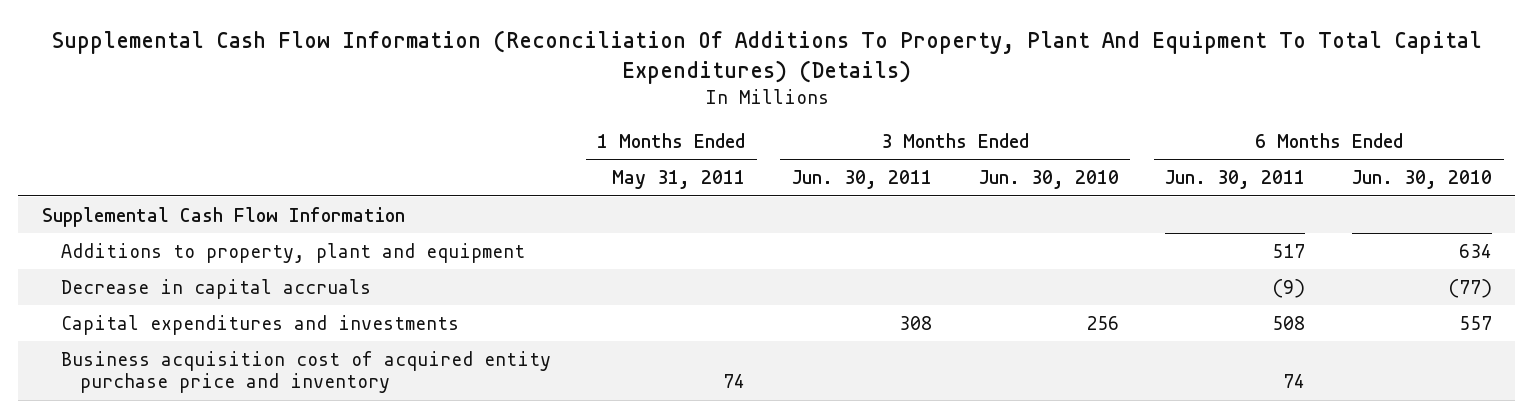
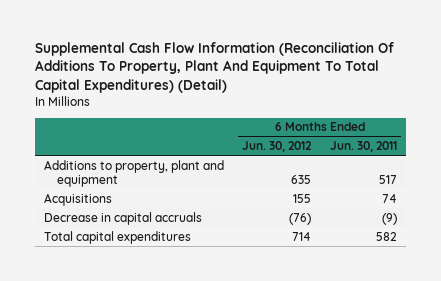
- Supplemental Cash Flow Information (Reconciliation Of Additions To Property, Plant And Equipment To Total Capital Expenditures) (Details)
+ Supplemental Cash Flow Information (Reconciliation Of Additions To Property, Plant And Equipment To Total Capital Expenditures) (Detail)
- | 1 Months Ended May 31, 2011 | 3 Months Ended Jun. 30, 2011 | 3 Months Ended Jun. 30, 2010 | 6 Months Ended Jun. 30, 2011 | 6 Months Ended Jun. 30, 2010
+ | 6 Months Ended Jun. 30, 2012 | 6 Months Ended Jun. 30, 2011
- Supplemental Cash Flow Information
+ Acquisitions | 155 | 74
- Capital expenditures and investments | | 308 | 256 | 508 | 557
- Business acquisition cost of acquired entity purchase price and inventory | 74 | | | 74 |
+ Total capital expenditures | 714 | 582

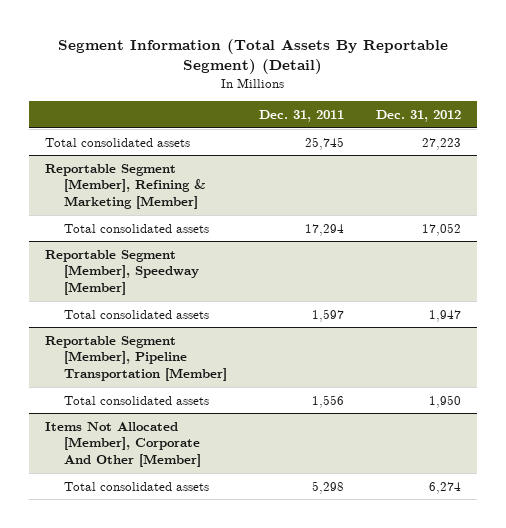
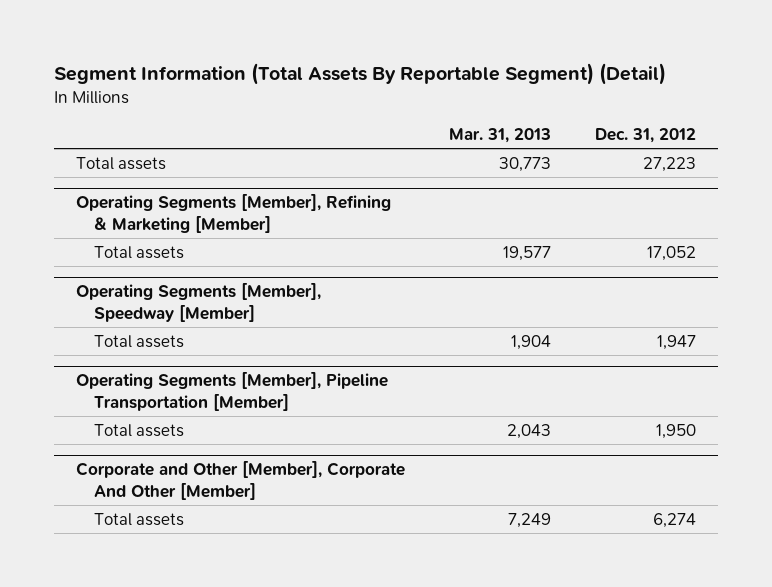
- | Dec. 31, 2011 | Dec. 31, 2012
+ | Mar. 31, 2013 | Dec. 31, 2012
- Total consolidated assets | 25,745 | 27,223
- Reportable Segment [Member], Refining & Marketing [Member]
- Total consolidated assets | 17,294 | 17,052
- Reportable Segment [Member], Speedway [Member]
- Total consolidated assets | 1,597 | 1,947
- Reportable Segment [Member], Pipeline Transportation [Member]
- Total consolidated assets | 1,556 | 1,950
- Items Not Allocated [Member], Corporate And Other [Member]
- Total consolidated assets | 5,298 | 6,274
+ Total assets | 30,773 | 27,223
+ Operating Segments [Member], Refining & Marketing [Member]
+ Total assets | 19,577 | 17,052
+ Operating Segments [Member], Speedway [Member]
+ Total assets | 1,904 | 1,947
+ Operating Segments [Member], Pipeline Transportation [Member]
+ Total assets | 2,043 | 1,950
+ Corporate and Other [Member], Corporate And Other [Member]
+ Total assets | 7,249 | 6,274

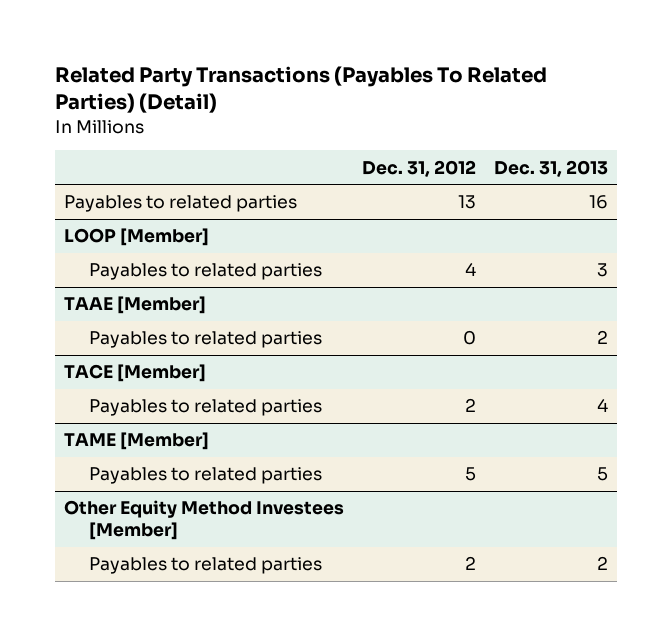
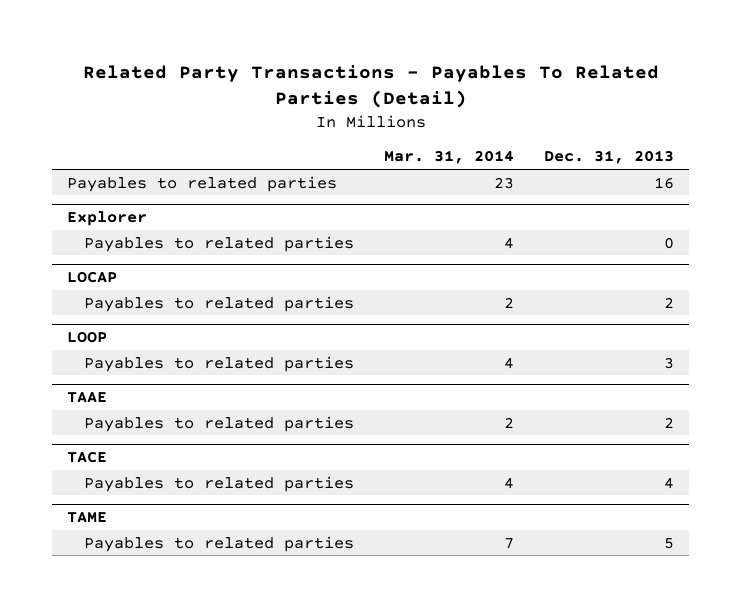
- Related Party Transactions (Payables To Related Parties) (Detail)
+ Related Party Transactions - Payables To Related Parties (Detail)
- | Dec. 31, 2012 | Dec. 31, 2013
+ | Mar. 31, 2014 | Dec. 31, 2013
- LOOP [Member]
+ Explorer
+ Payables to related parties | 4 | 0
+ LOCAP
+ Payables to related parties | 2 | 2
+ LOOP
- TAAE [Member]
+ TAAE
- TACE [Member]
+ TACE
- TAME [Member]
+ TAME
- Other Equity Method Investees [Member]
- Payables to related parties | 2 | 2

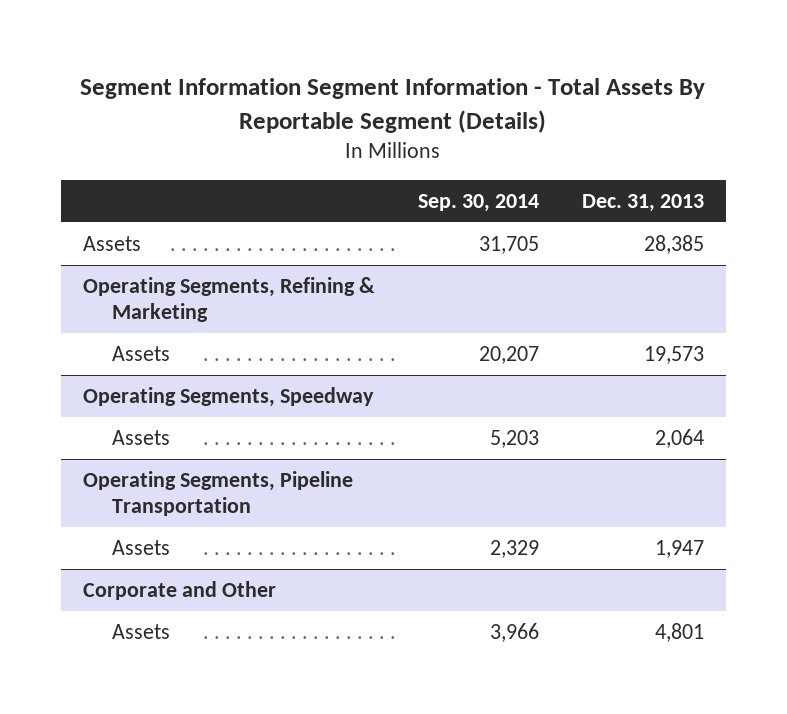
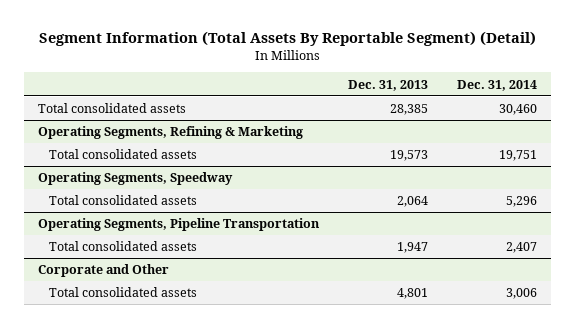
- Segment Information Segment Information - Total Assets By Reportable Segment (Details)
+ Segment Information (Total Assets By Reportable Segment) (Detail)
- | Sep. 30, 2014 | Dec. 31, 2013
+ | Dec. 31, 2013 | Dec. 31, 2014
- Assets | 31,705 | 28,385
+ Total consolidated assets | 28,385 | 30,460
@ Operating Segments, Refining & Marketing
- Assets | 20,207 | 19,573
+ Total consolidated assets | 19,573 | 19,751
@ Operating Segments, Speedway
- Assets | 5,203 | 2,064
+ Total consolidated assets | 2,064 | 5,296
@ Operating Segments, Pipeline Transportation
- Assets | 2,329 | 1,947
+ Total consolidated assets | 1,947 | 2,407
@ Corporate and Other
- Assets | 3,966 | 4,801
+ Total consolidated assets | 4,801 | 3,006

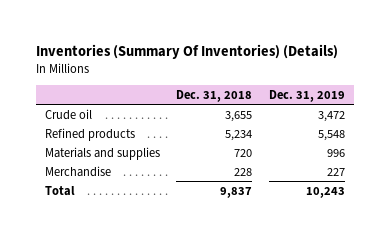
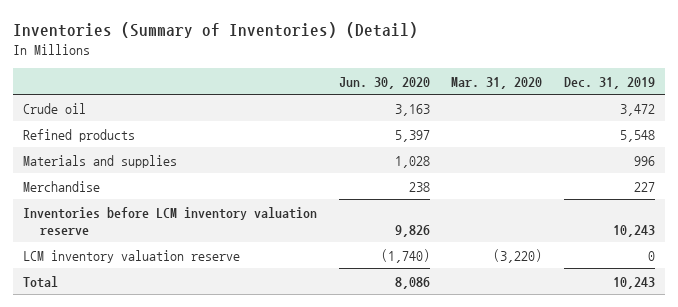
- Inventories (Summary Of Inventories) (Details)
+ Inventories (Summary of Inventories) (Detail)
- | Dec. 31, 2018 | Dec. 31, 2019
+ | Jun. 30, 2020 | Mar. 31, 2020 | Dec. 31, 2019
+ Inventories before LCM inventory valuation reserve | 9,826 | | 10,243
+ LCM inventory valuation reserve | (1,740) | (3,220) | 0

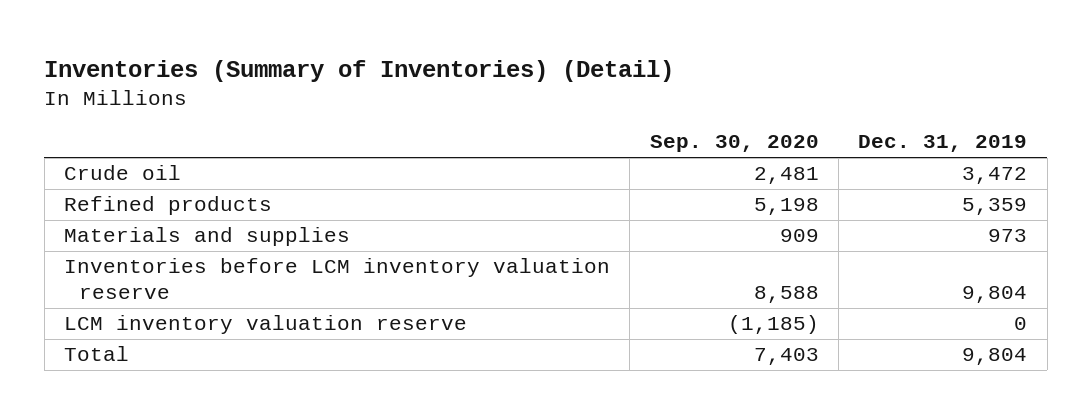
- | Jun. 30, 2020 | Mar. 31, 2020 | Dec. 31, 2019
+ | Sep. 30, 2020 | Dec. 31, 2019
- Refined products | 5,397 | | 5,548
- Materials and supplies | 1,028 | | 996
- Merchandise | 238 | | 227
- Inventories before LCM inventory valuation reserve | 9,826 | | 10,243
+ Refined products | 5,198 | 5,359
+ Materials and supplies | 909 | 973
+ Inventories before LCM inventory valuation reserve | 8,588 | 9,804
- Total | 8,086 | | 10,243
+ Total | 7,403 | 9,804

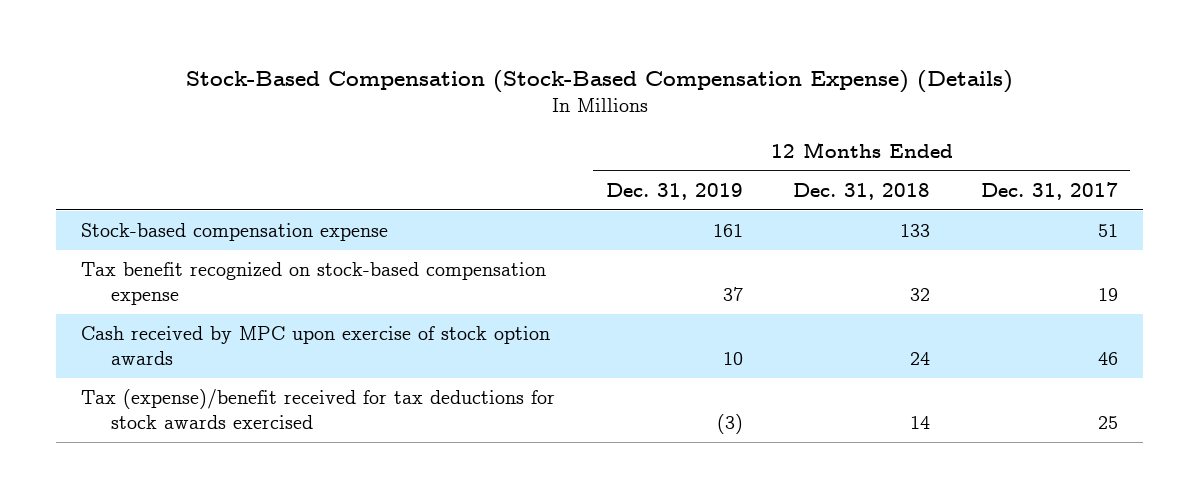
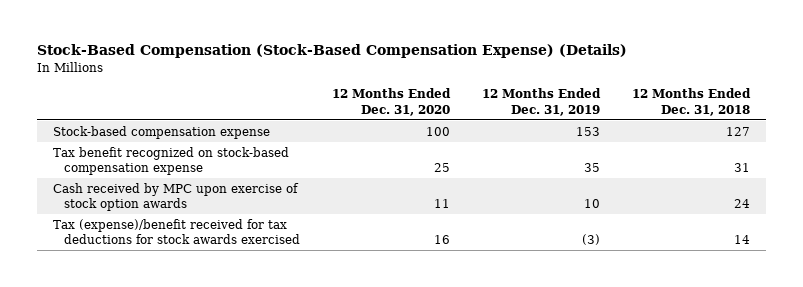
- | 12 Months Ended Dec. 31, 2019 | 12 Months Ended Dec. 31, 2018 | 12 Months Ended Dec. 31, 2017
+ | 12 Months Ended Dec. 31, 2020 | 12 Months Ended Dec. 31, 2019 | 12 Months Ended Dec. 31, 2018
- Stock-based compensation expense | 161 | 133 | 51
- Tax benefit recognized on stock-based compensation expense | 37 | 32 | 19
+ Stock-based compensation expense | 100 | 153 | 127
+ Tax benefit recognized on stock-based compensation expense | 25 | 35 | 31

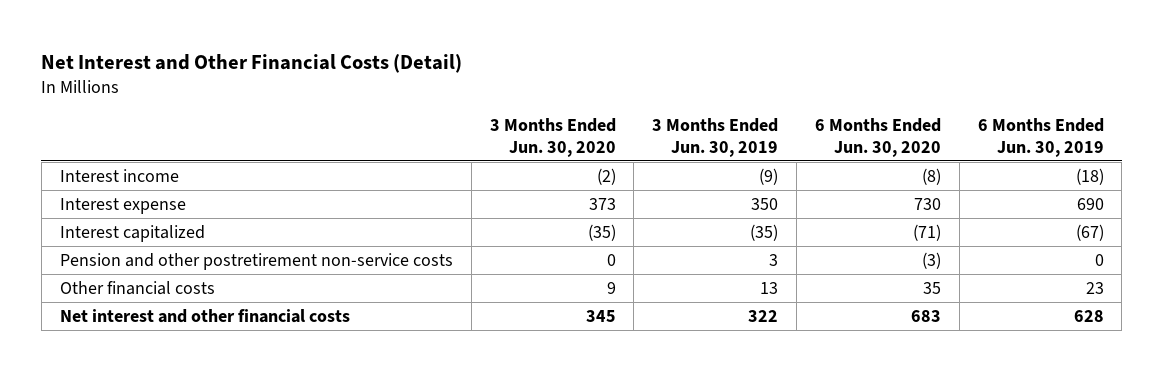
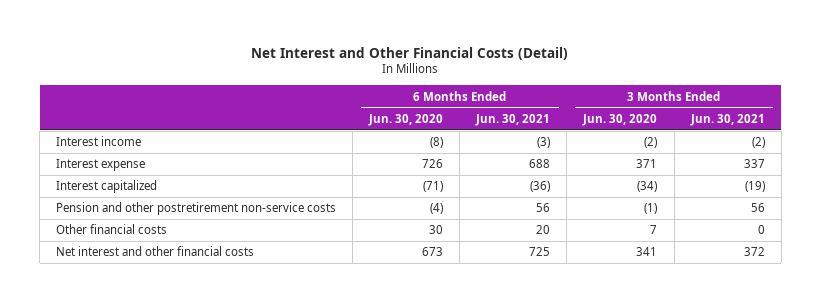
- | 3 Months Ended Jun. 30, 2020 | 3 Months Ended Jun. 30, 2019 | 6 Months Ended Jun. 30, 2020 | 6 Months Ended Jun. 30, 2019
+ | 6 Months Ended Jun. 30, 2020 | 6 Months Ended Jun. 30, 2021 | 3 Months Ended Jun. 30, 2020 | 3 Months Ended Jun. 30, 2021
- Interest expense | 373 | 350 | 730 | 690
- Interest capitalized | (35) | (35) | (71) | (67)
- Pension and other postretirement non-service costs | 0 | 3 | (3) | 0
- Other financial costs | 9 | 13 | 35 | 23
- Net interest and other financial costs | 345 | 322 | 683 | 628
+ Interest expense | 726 | 688 | 371 | 337
+ Interest capitalized | (71) | (36) | (34) | (19)
+ Pension and other postretirement non-service costs | (4) | 56 | (1) | 56
+ Other financial costs | 30 | 20 | 7 | 0
+ Net interest and other financial costs | 673 | 725 | 341 | 372

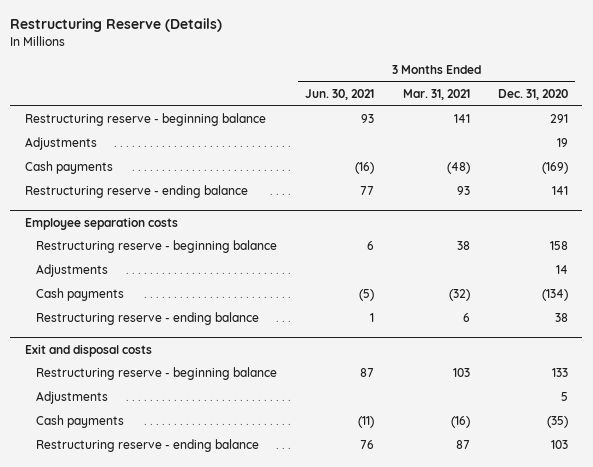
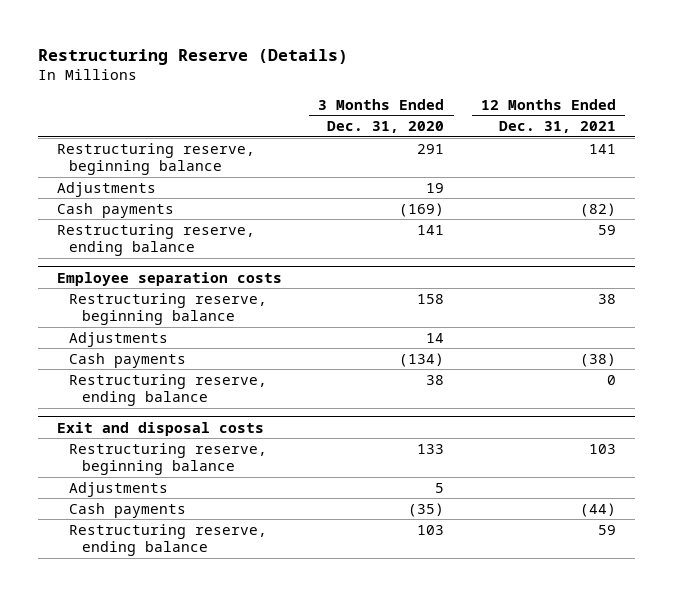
- | 3 Months Ended Jun. 30, 2021 | 3 Months Ended Mar. 31, 2021 | 3 Months Ended Dec. 31, 2020
+ | 3 Months Ended Dec. 31, 2020 | 12 Months Ended Dec. 31, 2021
- Restructuring reserve - beginning balance | 93 | 141 | 291
+ Restructuring reserve, beginning balance | 291 | 141
- Restructuring reserve - ending balance | 77 | 93 | 141
+ Restructuring reserve, ending balance | 141 | 59
@ Employee separation costs
- Restructuring reserve - beginning balance | 6 | 38 | 158
+ Restructuring reserve, beginning balance | 158 | 38
- Restructuring reserve - ending balance | 1 | 6 | 38
+ Restructuring reserve, ending balance | 38 | 0
@ Exit and disposal costs
- Restructuring reserve - beginning balance | 87 | 103 | 133
+ Restructuring reserve, beginning balance | 133 | 103
- Restructuring reserve - ending balance | 76 | 87 | 103
+ Restructuring reserve, ending balance | 103 | 59

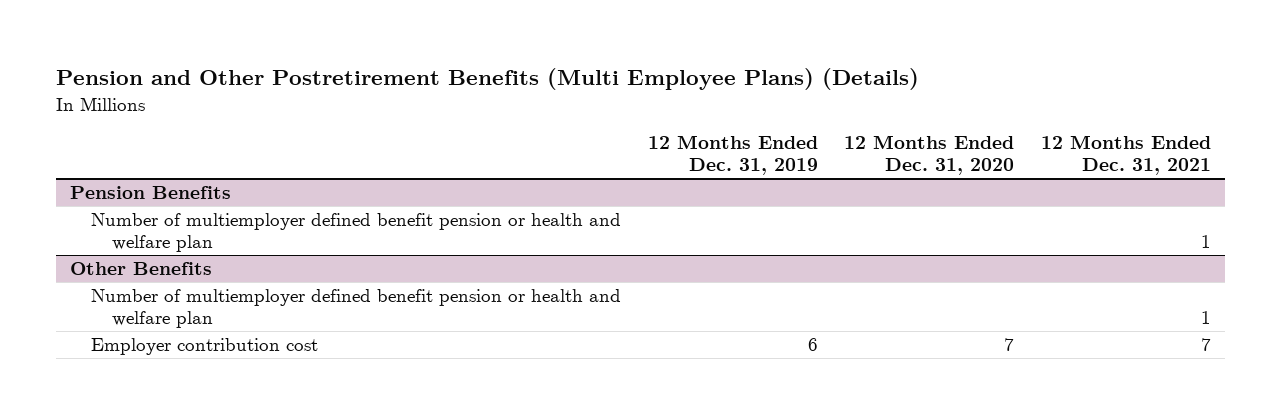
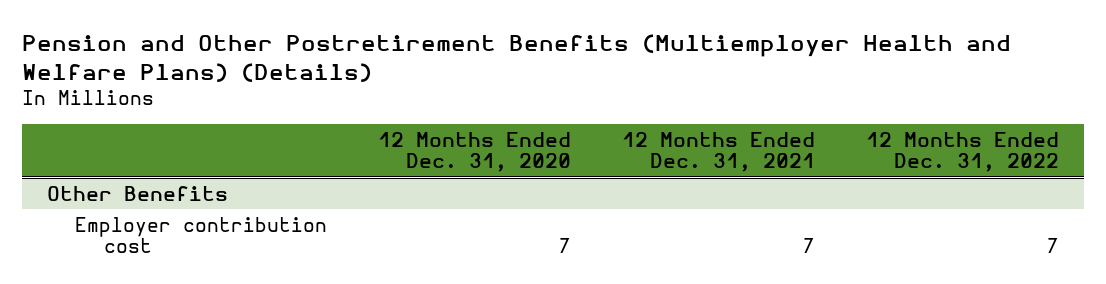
- Pension and Other Postretirement Benefits (Multi Employee Plans) (Details)
+ Pension and Other Postretirement Benefits (Multiemployer Health and Welfare Plans) (Details)
- | 12 Months Ended Dec. 31, 2019 | 12 Months Ended Dec. 31, 2020 | 12 Months Ended Dec. 31, 2021
+ | 12 Months Ended Dec. 31, 2020 | 12 Months Ended Dec. 31, 2021 | 12 Months Ended Dec. 31, 2022
- Pension Benefits
- Number of multiemployer defined benefit pension or health and welfare plan | | | 1
@ Other Benefits
- Number of multiemployer defined benefit pension or health and welfare plan | | | 1

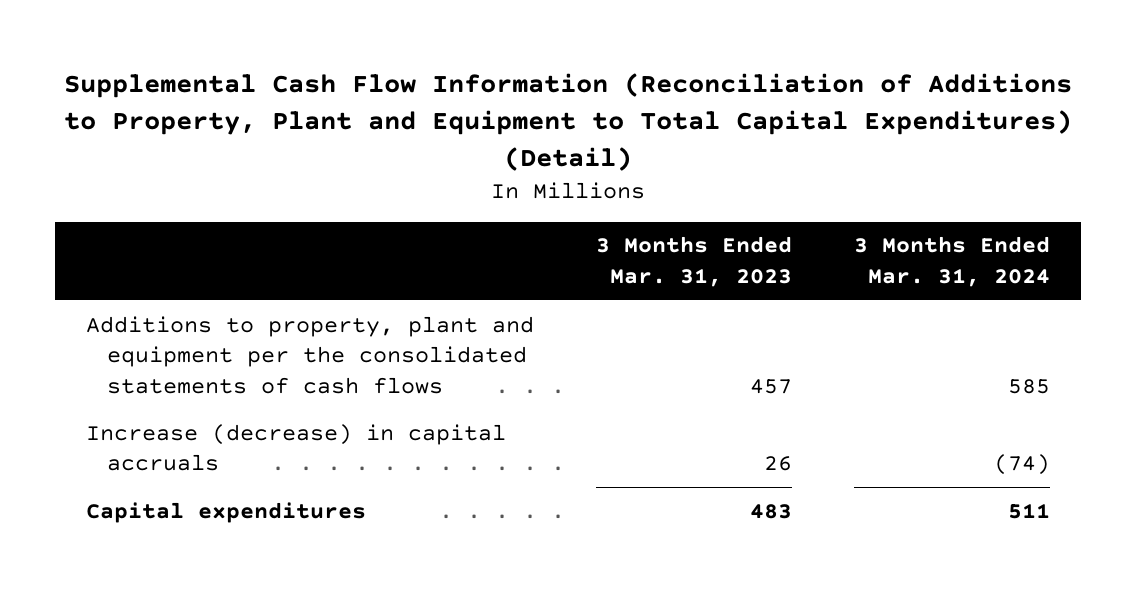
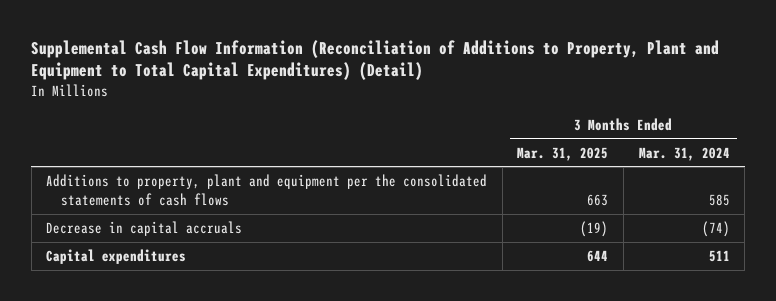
- | 3 Months Ended Mar. 31, 2023 | 3 Months Ended Mar. 31, 2024
+ | 3 Months Ended Mar. 31, 2025 | 3 Months Ended Mar. 31, 2024
- Increase (decrease) in capital accruals | 26 | (74)
+ Decrease in capital accruals | (19) | (74)

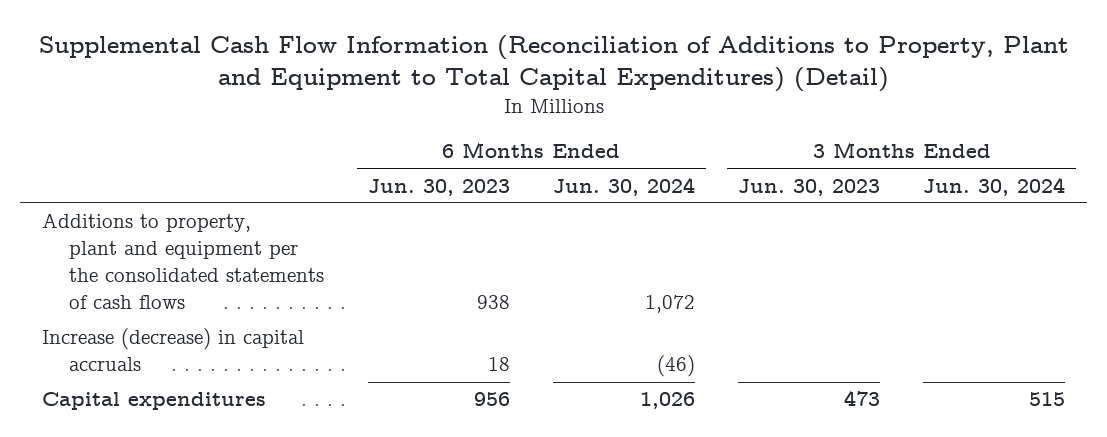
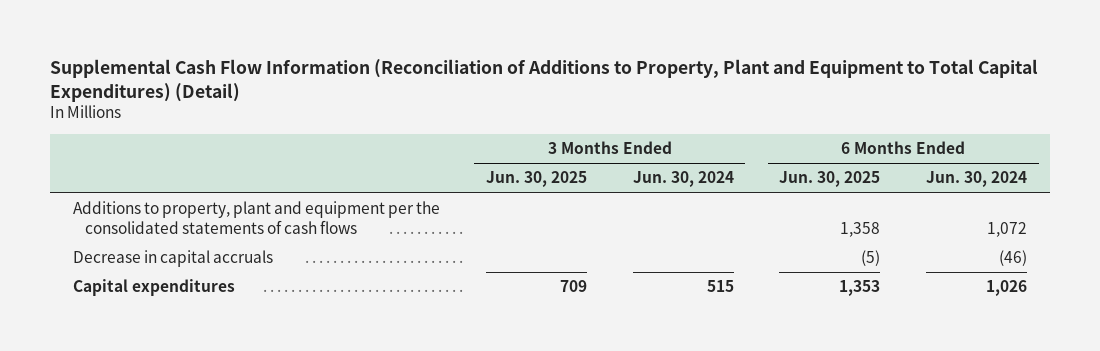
- | 6 Months Ended Jun. 30, 2023 | 6 Months Ended Jun. 30, 2024 | 3 Months Ended Jun. 30, 2023 | 3 Months Ended Jun. 30, 2024
+ | 3 Months Ended Jun. 30, 2025 | 3 Months Ended Jun. 30, 2024 | 6 Months Ended Jun. 30, 2025 | 6 Months Ended Jun. 30, 2024
- Increase (decrease) in capital accruals | 18 | (46) | |
+ Decrease in capital accruals | | | (5) | (46)

